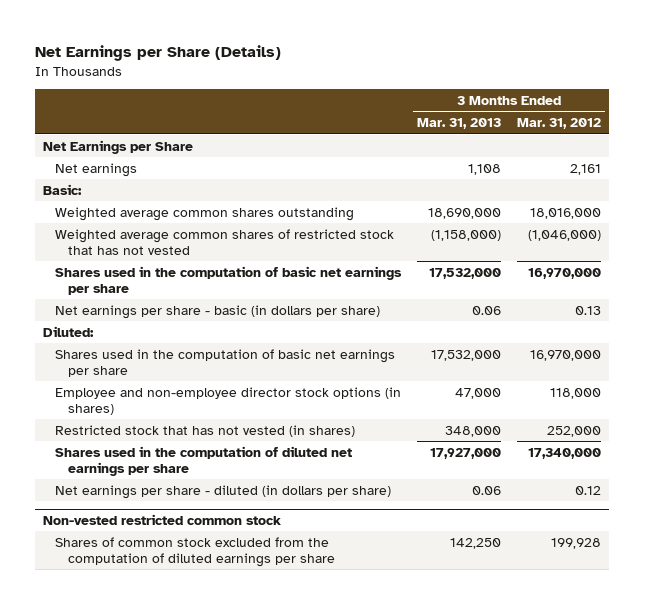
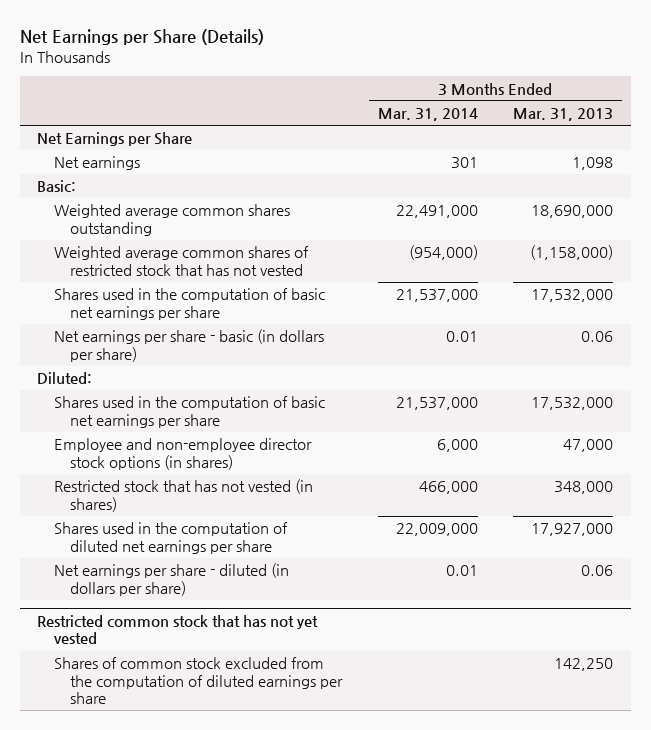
- | 3 Months Ended Mar. 31, 2013 | 3 Months Ended Mar. 31, 2012
+ | 3 Months Ended Mar. 31, 2014 | 3 Months Ended Mar. 31, 2013
- Net earnings | 1,108 | 2,161
+ Net earnings | 301 | 1,098
- Non-vested restricted common stock
+ Restricted common stock that has not yet vested

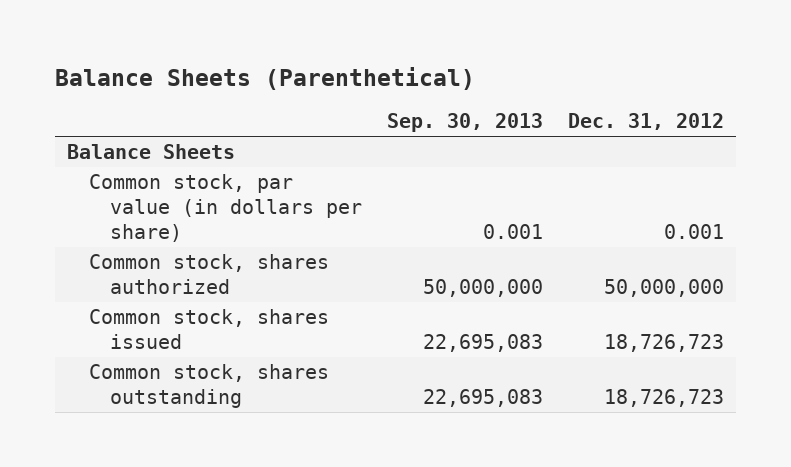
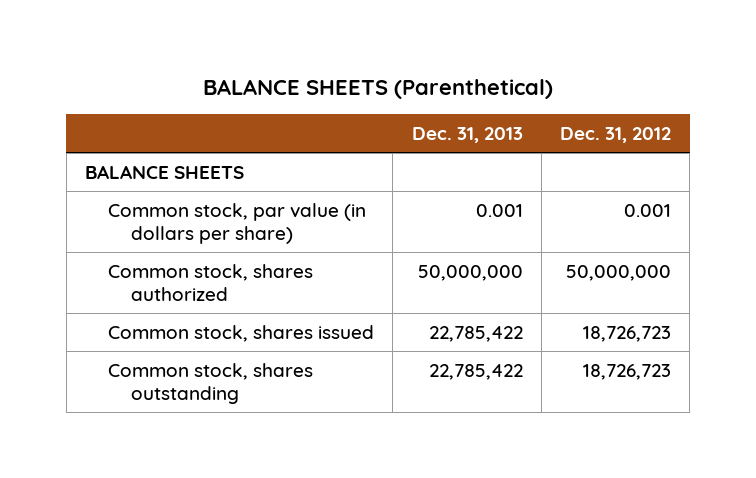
- Balance Sheets (Parenthetical)
+ BALANCE SHEETS (Parenthetical)
- | Sep. 30, 2013 | Dec. 31, 2012
+ | Dec. 31, 2013 | Dec. 31, 2012
- Balance Sheets
+ BALANCE SHEETS

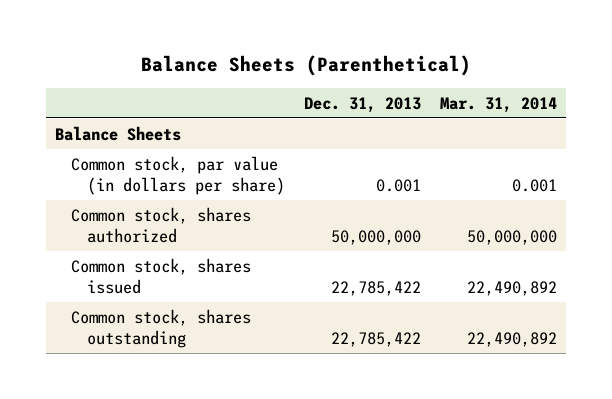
- BALANCE SHEETS (Parenthetical)
+ Balance Sheets (Parenthetical)
- | Dec. 31, 2013 | Dec. 31, 2012
+ | Dec. 31, 2013 | Mar. 31, 2014
- BALANCE SHEETS
+ Balance Sheets

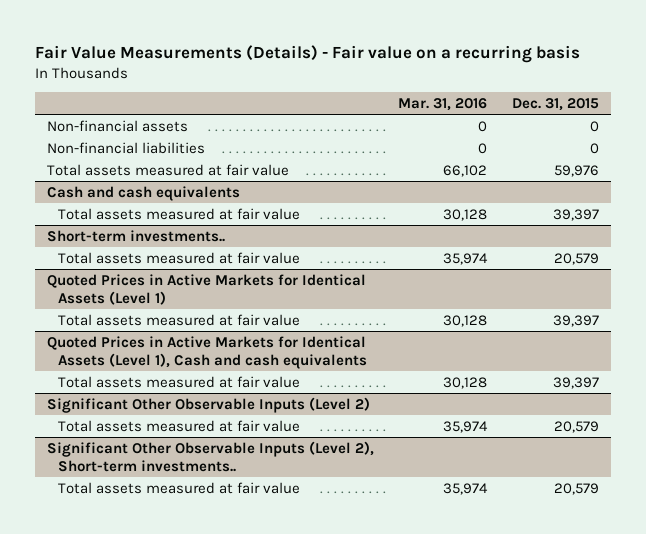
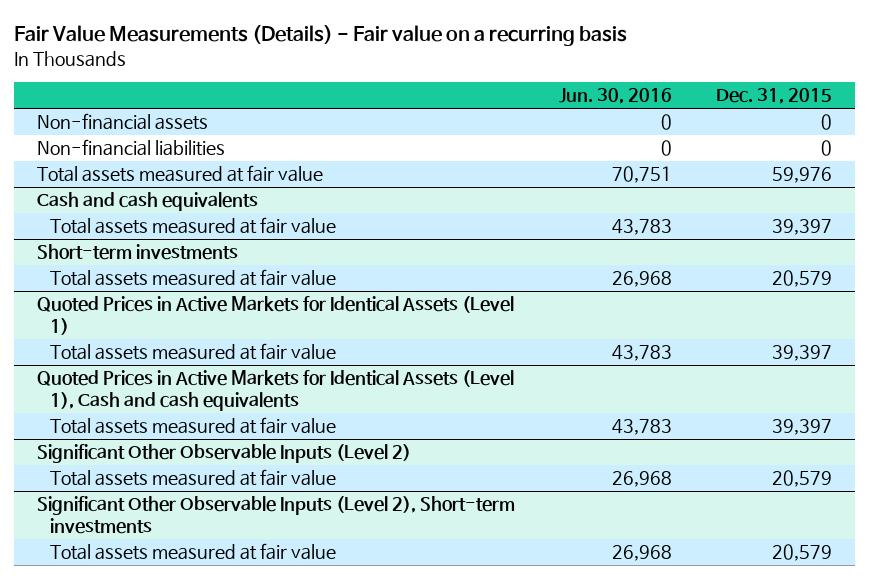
- | Mar. 31, 2016 | Dec. 31, 2015
+ | Jun. 30, 2016 | Dec. 31, 2015
- Short-term investments..
+ Short-term investments
- Significant Other Observable Inputs (Level 2), Short-term investments..
+ Significant Other Observable Inputs (Level 2), Short-term investments

